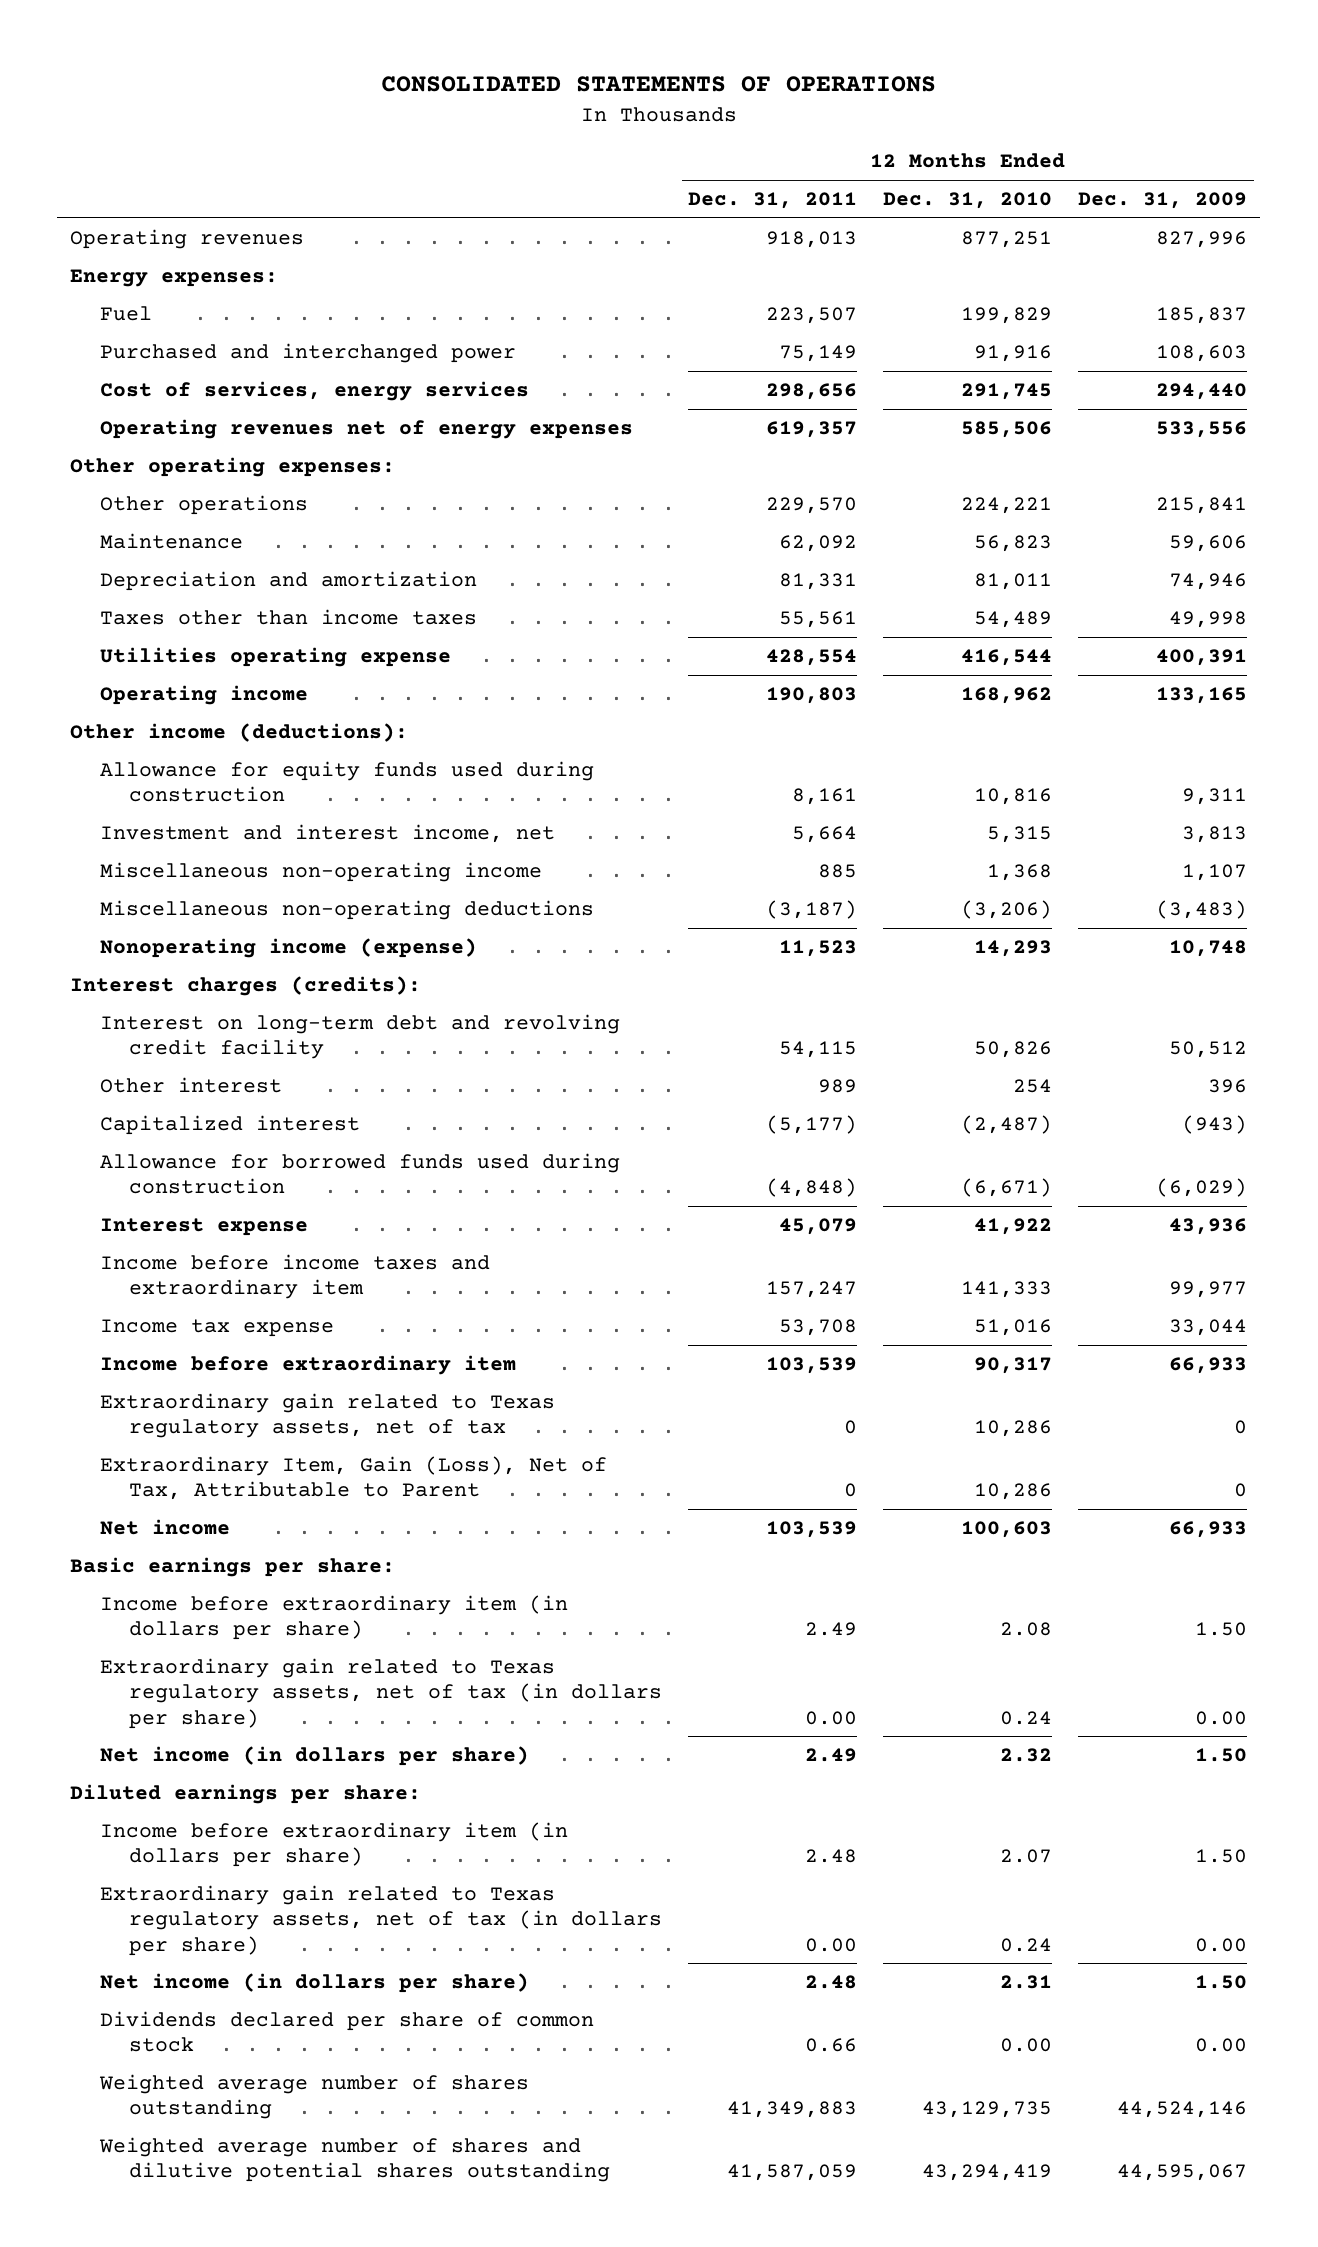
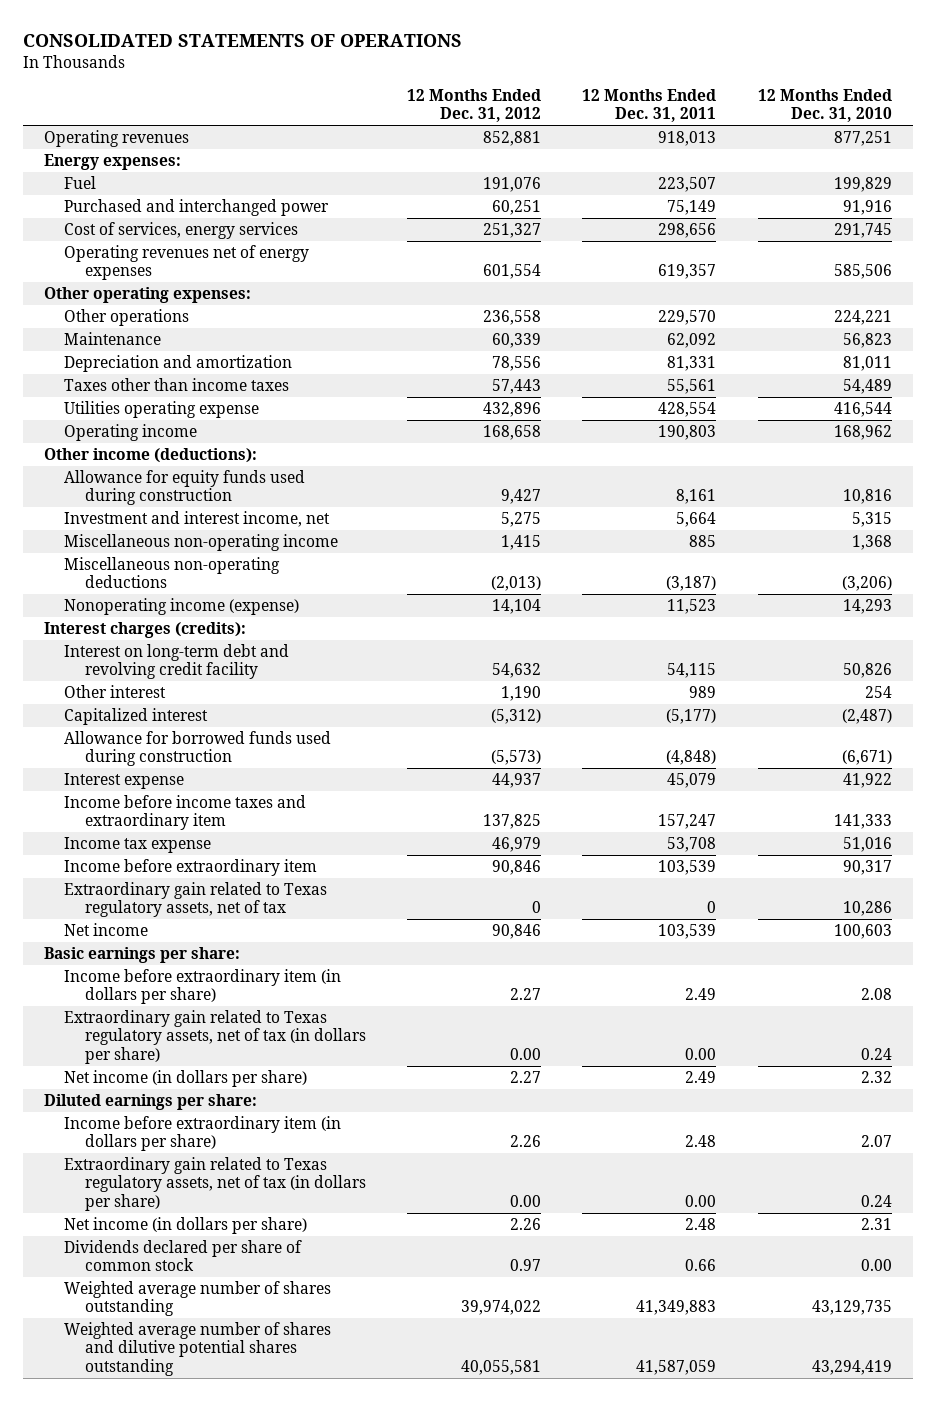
- | 12 Months Ended Dec. 31, 2011 | 12 Months Ended Dec. 31, 2010 | 12 Months Ended Dec. 31, 2009
+ | 12 Months Ended Dec. 31, 2012 | 12 Months Ended Dec. 31, 2011 | 12 Months Ended Dec. 31, 2010
- Extraordinary Item, Gain (Loss), Net of Tax, Attributable to Parent | 0 | 10,286 | 0

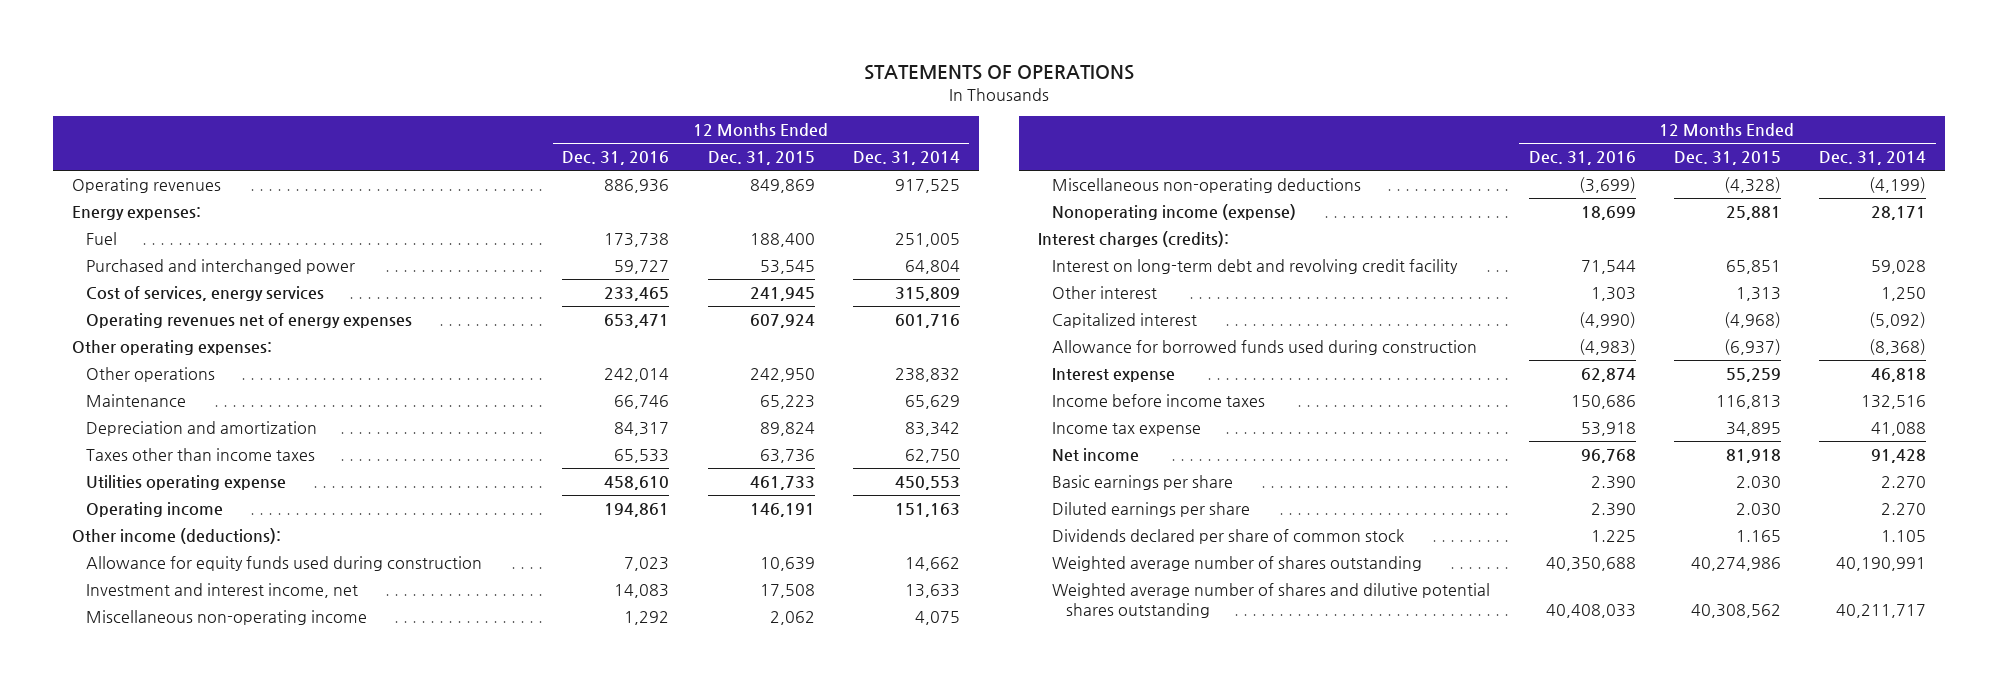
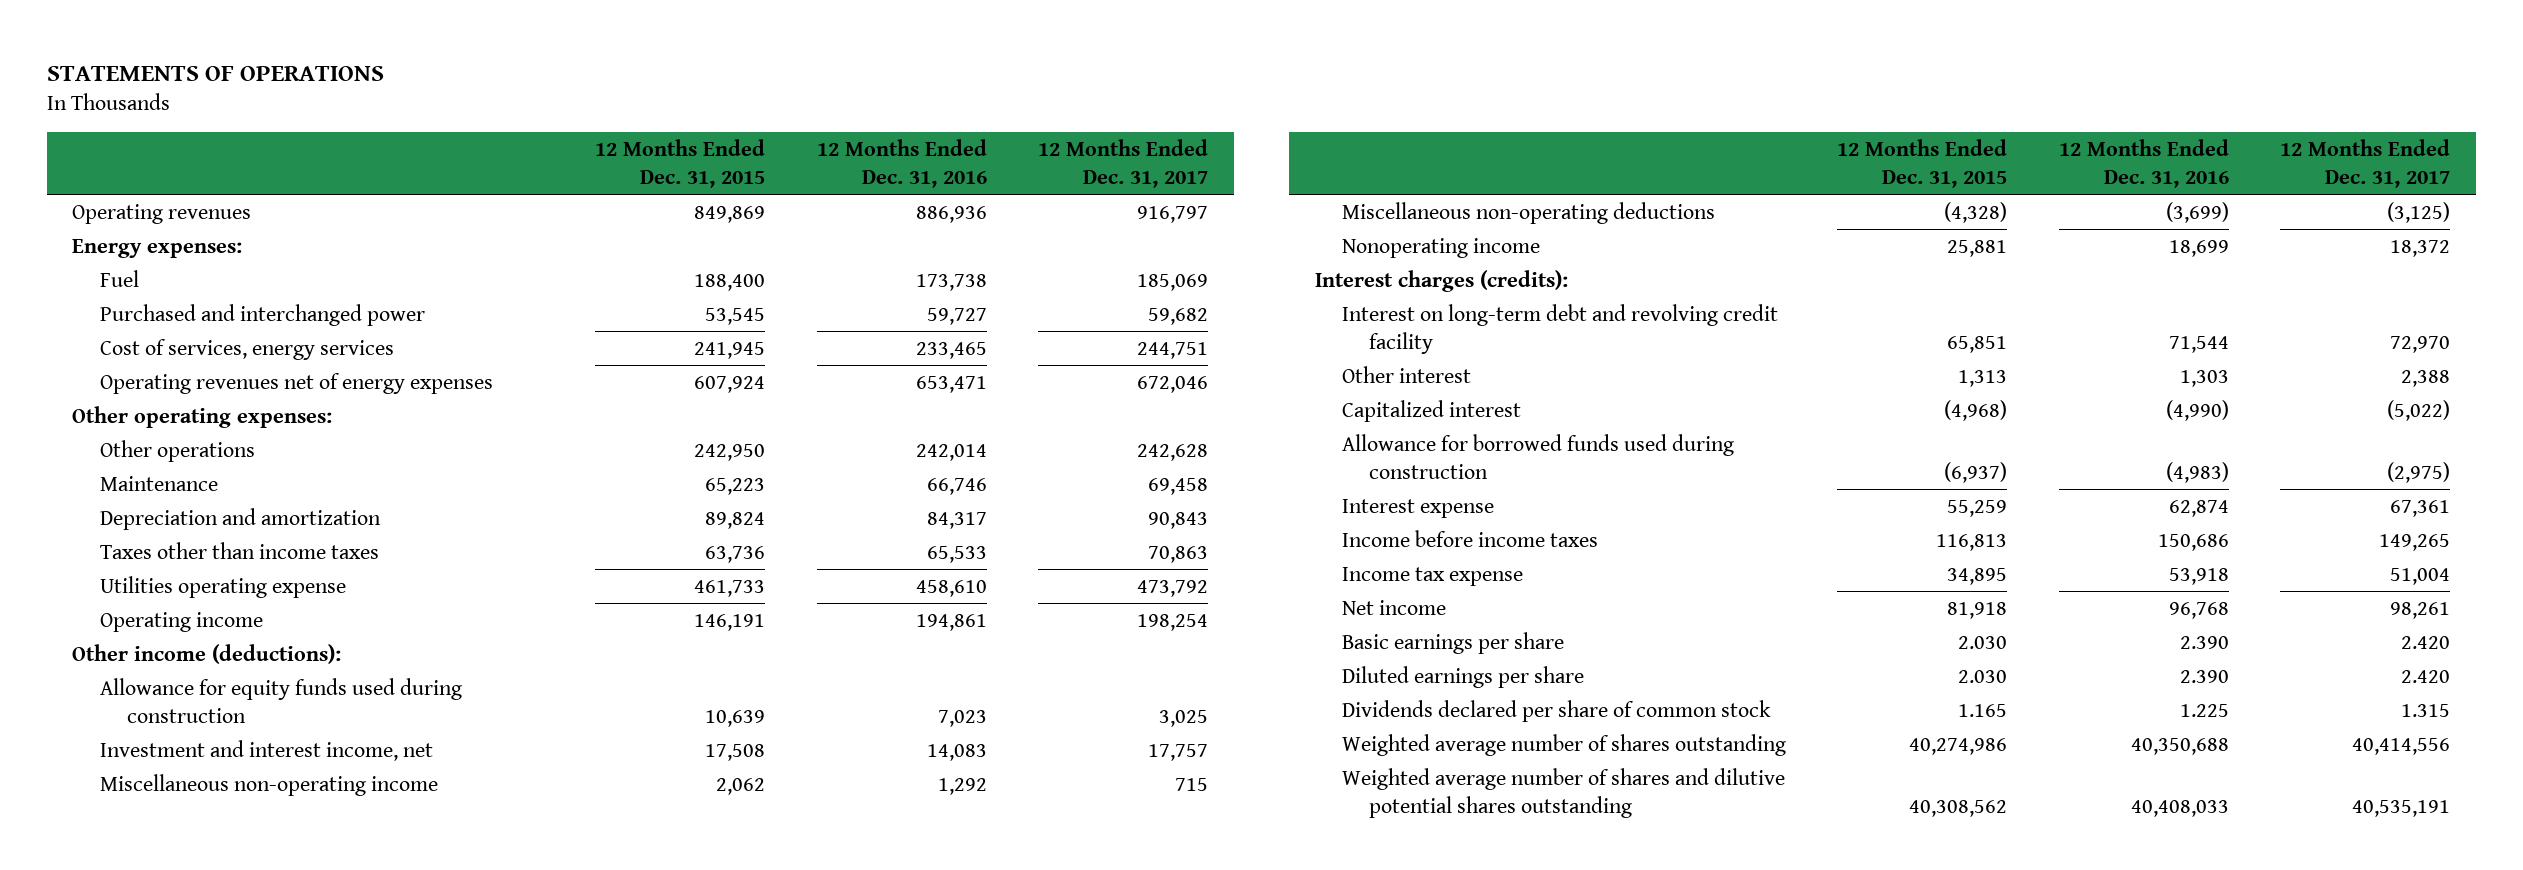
- | 12 Months Ended Dec. 31, 2016 | 12 Months Ended Dec. 31, 2015 | 12 Months Ended Dec. 31, 2014
+ | 12 Months Ended Dec. 31, 2015 | 12 Months Ended Dec. 31, 2016 | 12 Months Ended Dec. 31, 2017
- Nonoperating income (expense) | 18,699 | 25,881 | 28,171
+ Nonoperating income | 25,881 | 18,699 | 18,372

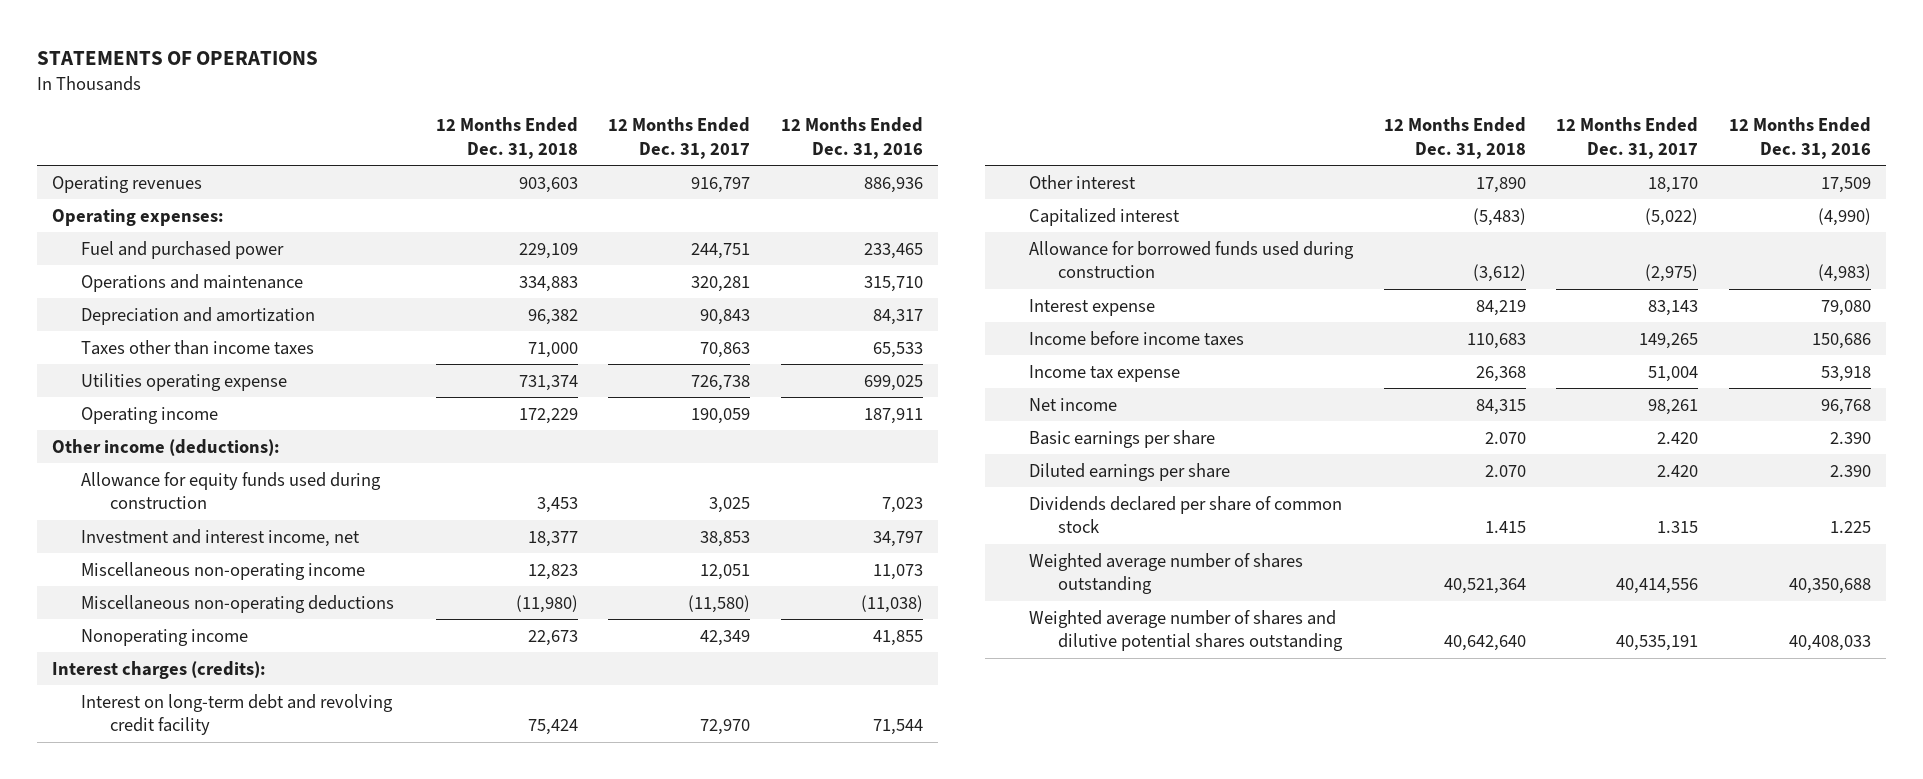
- | 12 Months Ended Dec. 31, 2015 | 12 Months Ended Dec. 31, 2016 | 12 Months Ended Dec. 31, 2017
+ | 12 Months Ended Dec. 31, 2018 | 12 Months Ended Dec. 31, 2017 | 12 Months Ended Dec. 31, 2016
- Energy expenses:
- Fuel | 188,400 | 173,738 | 185,069
- Purchased and interchanged power | 53,545 | 59,727 | 59,682
- Cost of services, energy services | 241,945 | 233,465 | 244,751
- Operating revenues net of energy expenses | 607,924 | 653,471 | 672,046
- Other operating expenses:
- Other operations | 242,950 | 242,014 | 242,628
- Maintenance | 65,223 | 66,746 | 69,458
+ Operating expenses:
+ Fuel and purchased power | 229,109 | 244,751 | 233,465
+ Operations and maintenance | 334,883 | 320,281 | 315,710
- Utilities operating expense | 461,733 | 458,610 | 473,792
- Operating income | 146,191 | 194,861 | 198,254
+ Utilities operating expense | 731,374 | 726,738 | 699,025
+ Operating income | 172,229 | 190,059 | 187,911
- Investment and interest income, net | 17,508 | 14,083 | 17,757
- Miscellaneous non-operating income | 2,062 | 1,292 | 715
- Miscellaneous non-operating deductions | (4,328) | (3,699) | (3,125)
- Nonoperating income | 25,881 | 18,699 | 18,372
+ Investment and interest income, net | 18,377 | 38,853 | 34,797
+ Miscellaneous non-operating income | 12,823 | 12,051 | 11,073
+ Miscellaneous non-operating deductions | (11,980) | (11,580) | (11,038)
+ Nonoperating income | 22,673 | 42,349 | 41,855
- Other interest | 1,313 | 1,303 | 2,388
+ Other interest | 17,890 | 18,170 | 17,509
- Interest expense | 55,259 | 62,874 | 67,361
+ Interest expense | 84,219 | 83,143 | 79,080

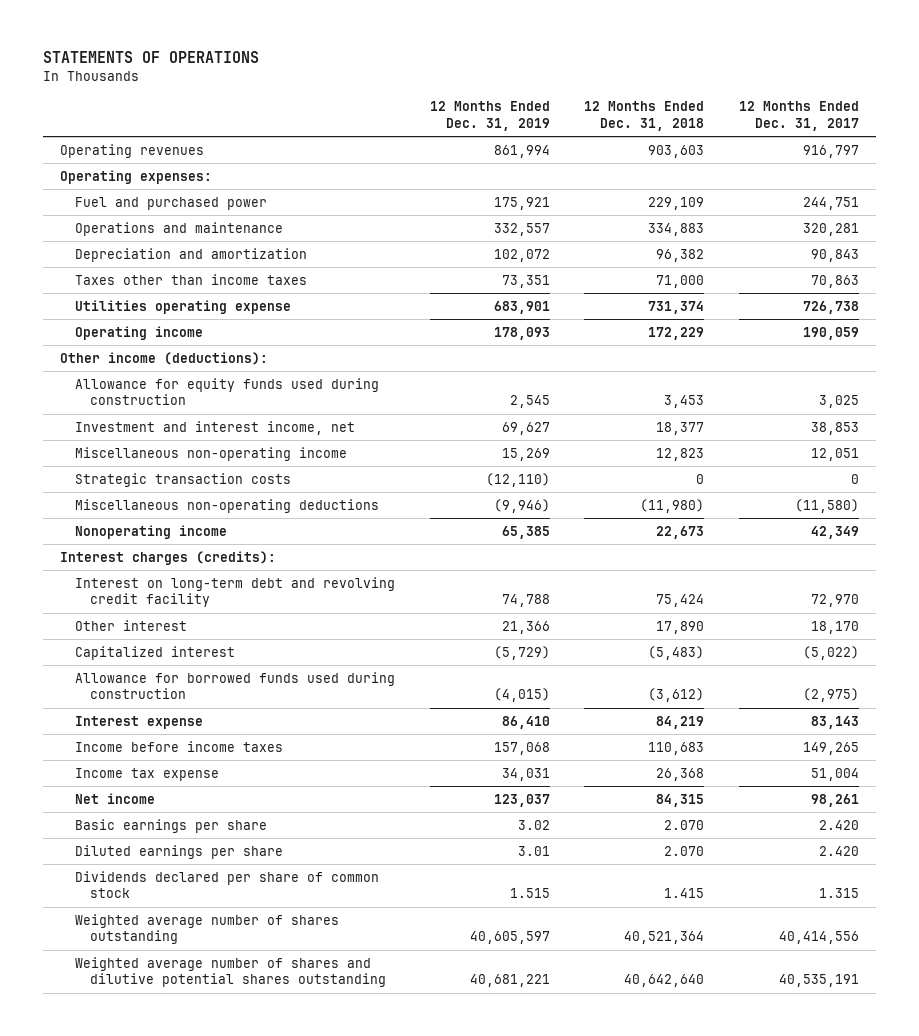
- | 12 Months Ended Dec. 31, 2018 | 12 Months Ended Dec. 31, 2017 | 12 Months Ended Dec. 31, 2016
+ | 12 Months Ended Dec. 31, 2019 | 12 Months Ended Dec. 31, 2018 | 12 Months Ended Dec. 31, 2017
+ Strategic transaction costs | (12,110) | 0 | 0

